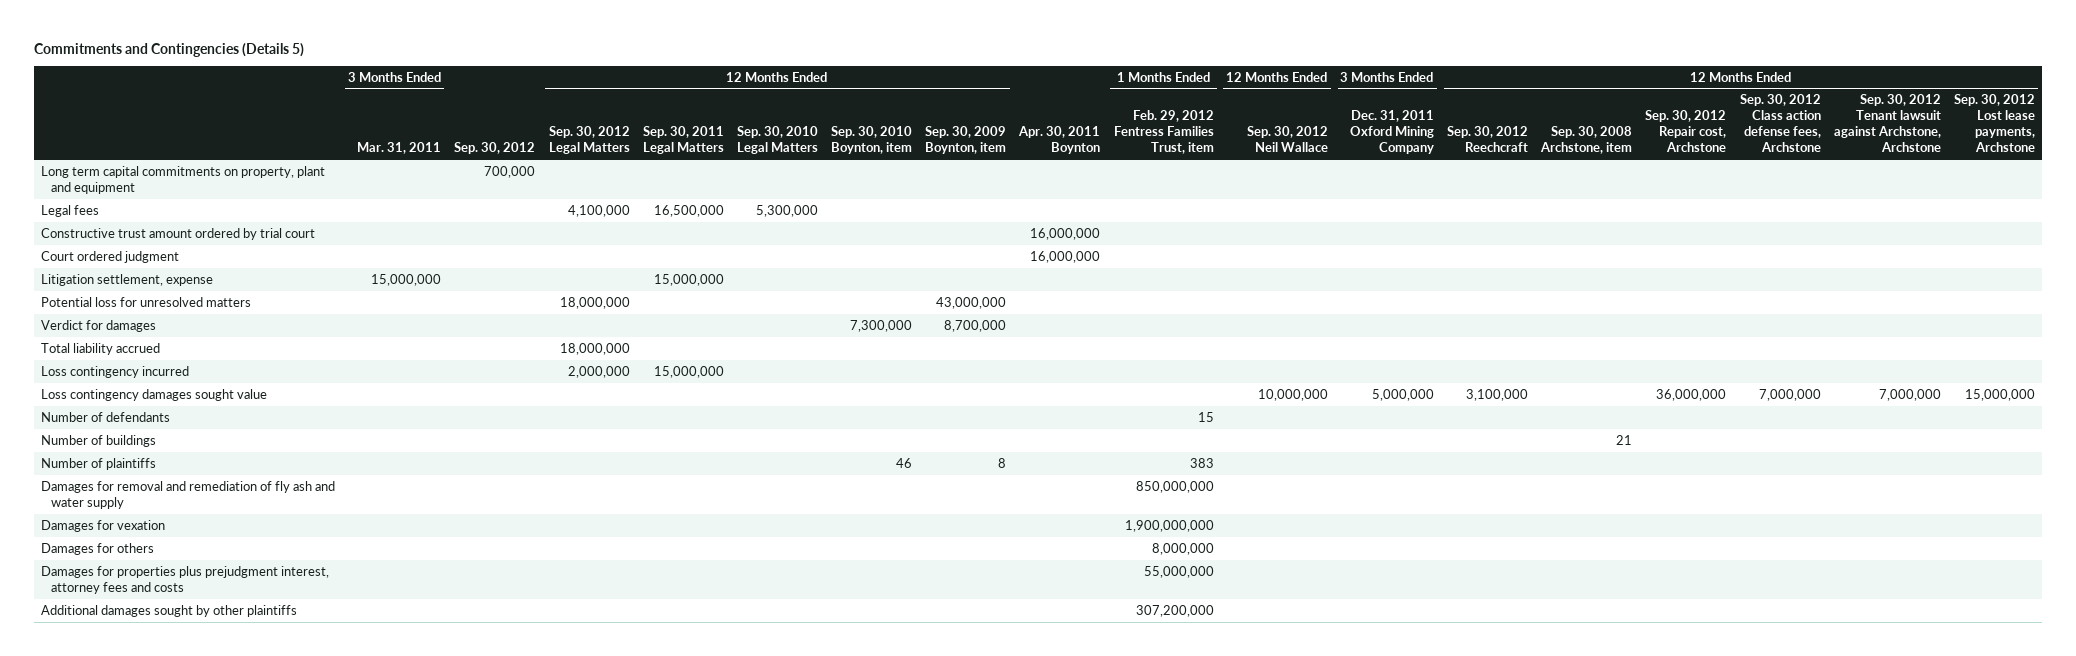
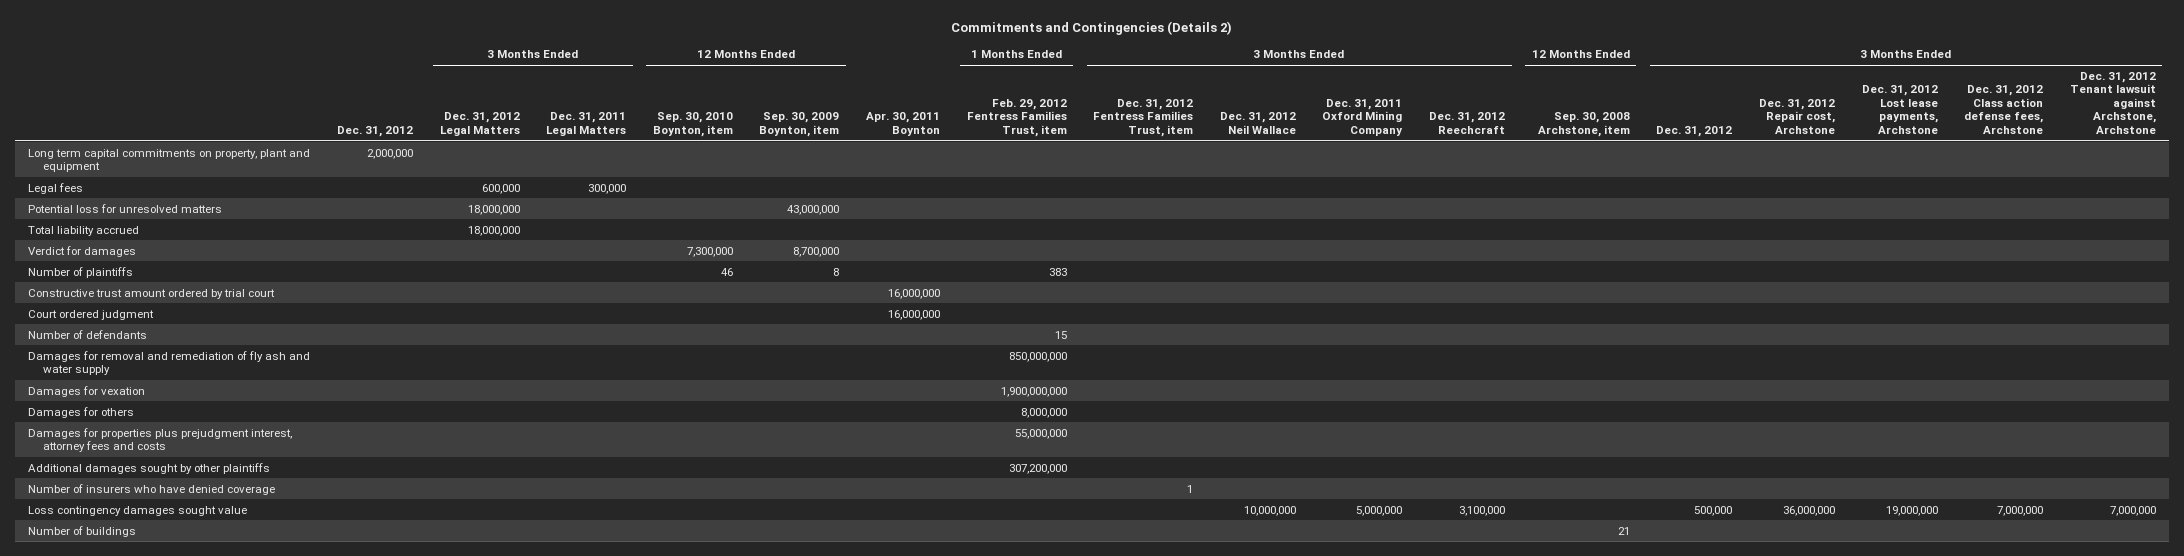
- Commitments and Contingencies (Details 5)
+ Commitments and Contingencies (Details 2)
- | 3 Months Ended Mar. 31, 2011 | Sep. 30, 2012 | 12 Months Ended Sep. 30, 2012 Legal Matters | 12 Months Ended Sep. 30, 2011 Legal Matters | 12 Months Ended Sep. 30, 2010 Legal Matters | 12 Months Ended Sep. 30, 2010 Boynton, item | 12 Months Ended Sep. 30, 2009 Boynton, item | Apr. 30, 2011 Boynton | 1 Months Ended Feb. 29, 2012 Fentress Families Trust, item | 12 Months Ended Sep. 30, 2012 Neil Wallace | 3 Months Ended Dec. 31, 2011 Oxford Mining Company | 12 Months Ended Sep. 30, 2012 Reechcraft | 12 Months Ended Sep. 30, 2008 Archstone, item | 12 Months Ended Sep. 30, 2012 Repair cost, Archstone | 12 Months Ended Sep. 30, 2012 Class action defense fees, Archstone | 12 Months Ended Sep. 30, 2012 Tenant lawsuit against Archstone, Archstone | 12 Months Ended Sep. 30, 2012 Lost lease payments, Archstone
+ | Dec. 31, 2012 | 3 Months Ended Dec. 31, 2012 Legal Matters | 3 Months Ended Dec. 31, 2011 Legal Matters | 12 Months Ended Sep. 30, 2010 Boynton, item | 12 Months Ended Sep. 30, 2009 Boynton, item | Apr. 30, 2011 Boynton | 1 Months Ended Feb. 29, 2012 Fentress Families Trust, item | 3 Months Ended Dec. 31, 2012 Fentress Families Trust, item | 3 Months Ended Dec. 31, 2012 Neil Wallace | 3 Months Ended Dec. 31, 2011 Oxford Mining Company | 3 Months Ended Dec. 31, 2012 Reechcraft | 12 Months Ended Sep. 30, 2008 Archstone, item | 3 Months Ended Dec. 31, 2012 | 3 Months Ended Dec. 31, 2012 Repair cost, Archstone | 3 Months Ended Dec. 31, 2012 Lost lease payments, Archstone | 3 Months Ended Dec. 31, 2012 Class action defense fees, Archstone | 3 Months Ended Dec. 31, 2012 Tenant lawsuit against Archstone, Archstone
- Litigation settlement, expense | 15,000,000 | | | 15,000,000 | | | | | | | | | | | | |
- Loss contingency incurred | | | 2,000,000 | 15,000,000 | | | | | | | | | | | | |
moved down: Verdict for damages | | | | 7,300,000 | 8,700,000 | | | | | | | | | | | |
moved down: Constructive trust amount ordered by trial court | | | | | | 16,000,000 | | | | | | | | | | |
moved down: Court ordered judgment | | | | | | 16,000,000 | | | | | | | | | | |
moved down: Number of defendants | | | | | | | 15 | | | | | | | | | |
+ Number of insurers who have denied coverage | | | | | | | | 1 | | | | | | | | |
moved down: Loss contingency damages sought value | | | | | | | | | 10,000,000 | 5,000,000 | 3,100,000 | | 500,000 | 36,000,000 | 19,000,000 | 7,000,000 | 7,000,000
moved down: Number of buildings | | | | | | | | | | | | 21 | | | | |

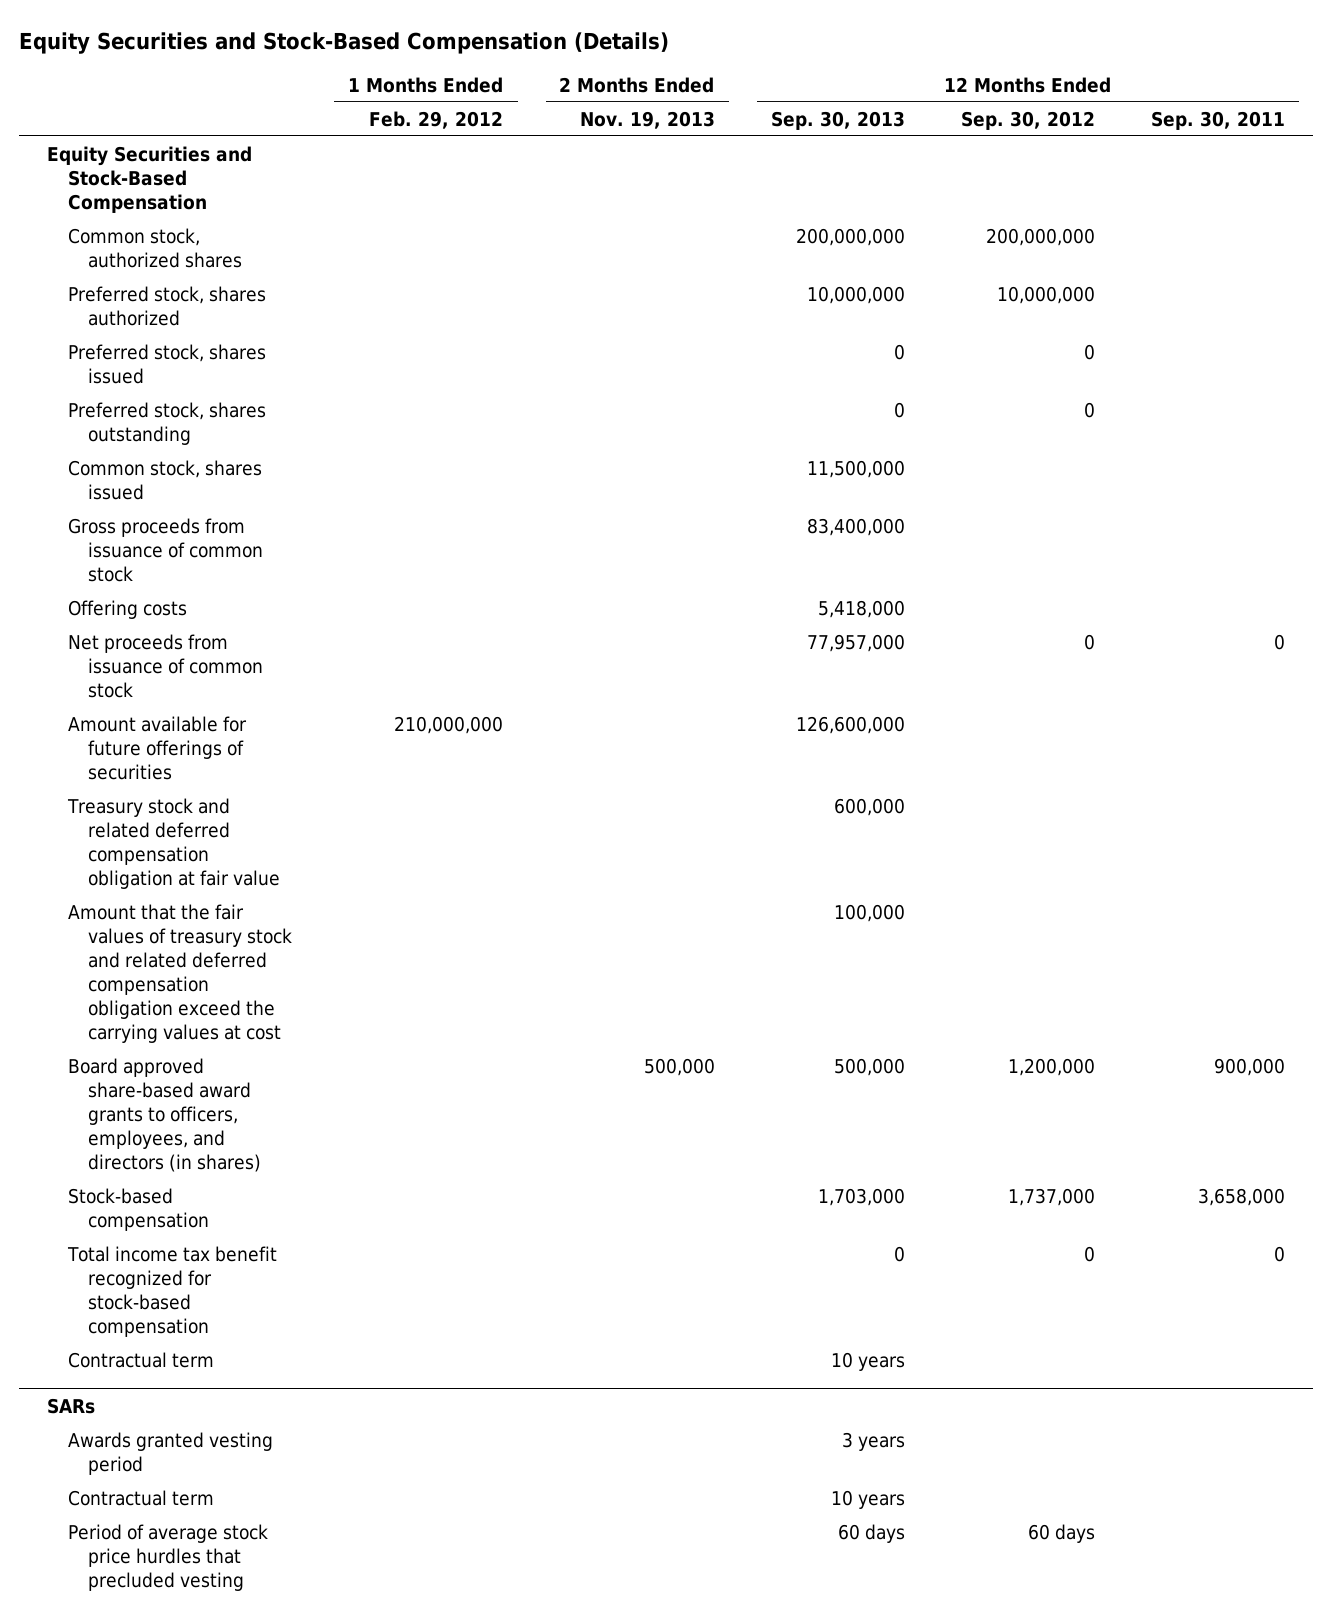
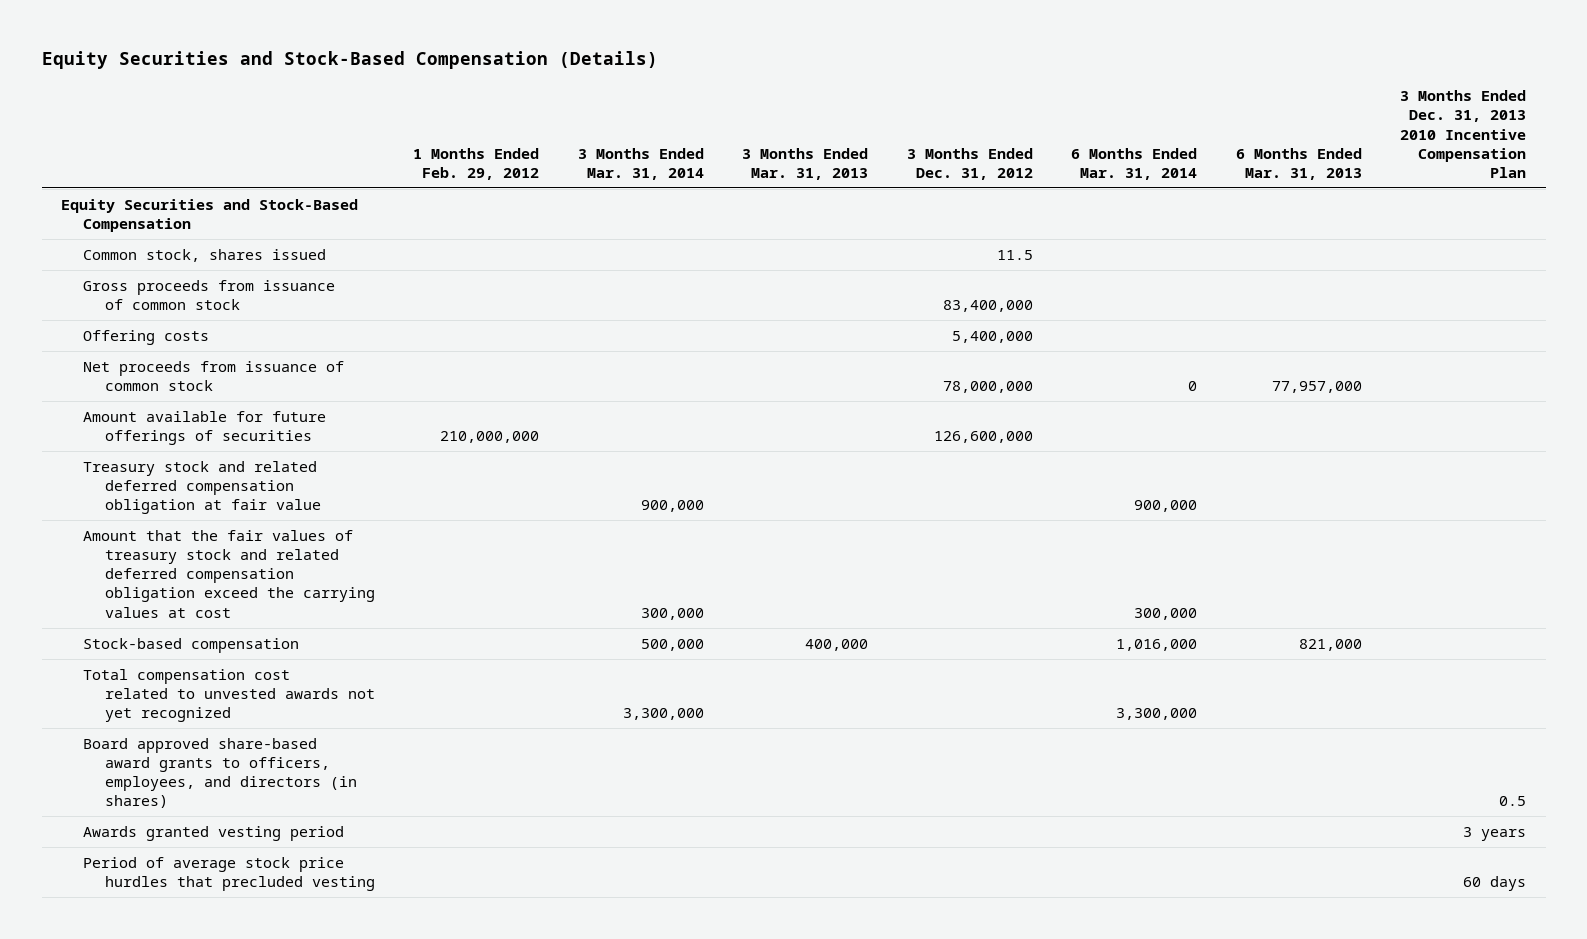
- | 1 Months Ended Feb. 29, 2012 | 2 Months Ended Nov. 19, 2013 | 12 Months Ended Sep. 30, 2013 | 12 Months Ended Sep. 30, 2012 | 12 Months Ended Sep. 30, 2011
+ | 1 Months Ended Feb. 29, 2012 | 3 Months Ended Mar. 31, 2014 | 3 Months Ended Mar. 31, 2013 | 3 Months Ended Dec. 31, 2012 | 6 Months Ended Mar. 31, 2014 | 6 Months Ended Mar. 31, 2013 | 3 Months Ended Dec. 31, 2013 2010 Incentive Compensation Plan
- Common stock, authorized shares | | | 200,000,000 | 200,000,000 |
- Preferred stock, shares authorized | | | 10,000,000 | 10,000,000 |
- Preferred stock, shares issued | | | 0 | 0 |
- Preferred stock, shares outstanding | | | 0 | 0 |
- Total income tax benefit recognized for stock-based compensation | | | 0 | 0 | 0
- Contractual term | | | 10 years | |
- SARs
- Awards granted vesting period | | | 3 years | |
- Contractual term | | | 10 years | |
- Period of average stock price hurdles that precluded vesting | | | 60 days | 60 days |
+ Total compensation cost related to unvested awards not yet recognized | | 3,300,000 | | | 3,300,000 | |
moved down: Board approved share-based award grants to officers, employees, and directors (in shares) | | | | | | | 0.5
+ Awards granted vesting period | | | | | | | 3 years
+ Period of average stock price hurdles that precluded vesting | | | | | | | 60 days

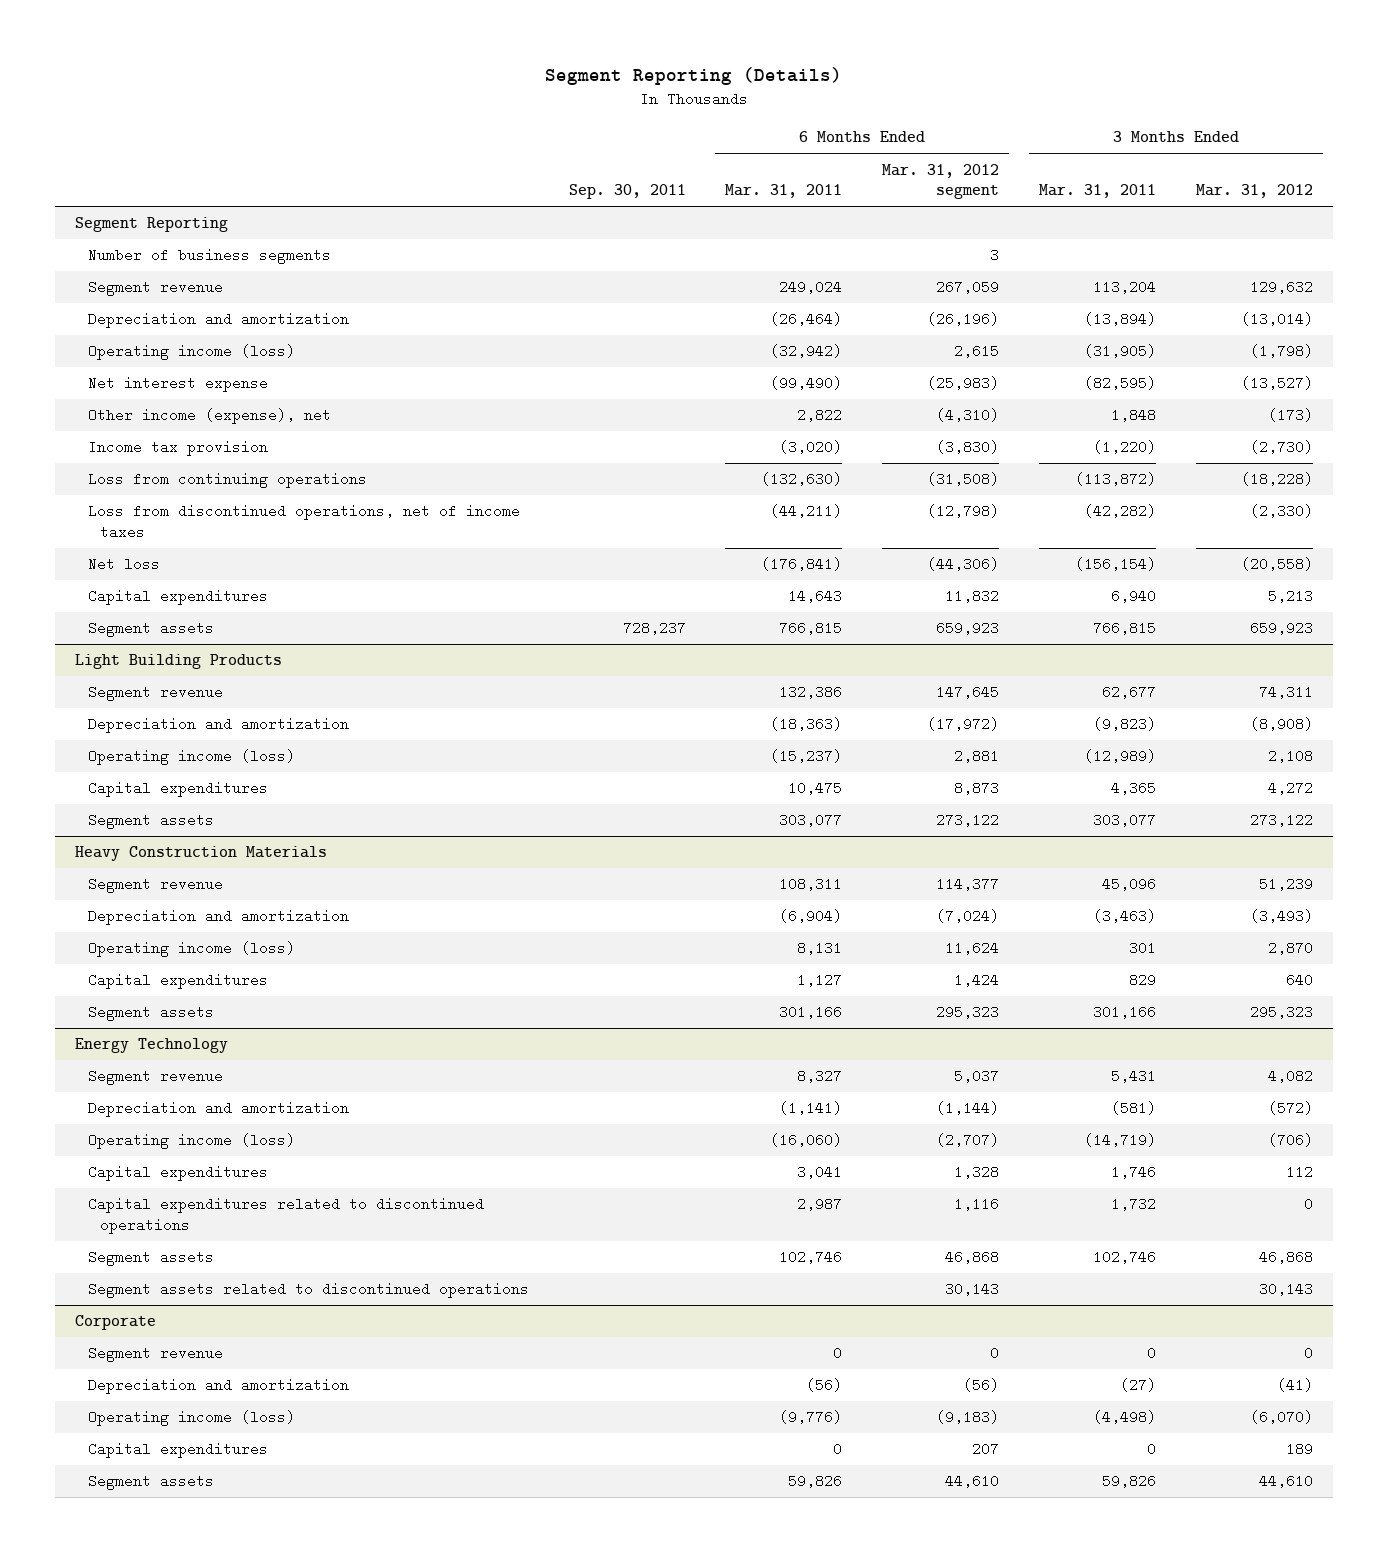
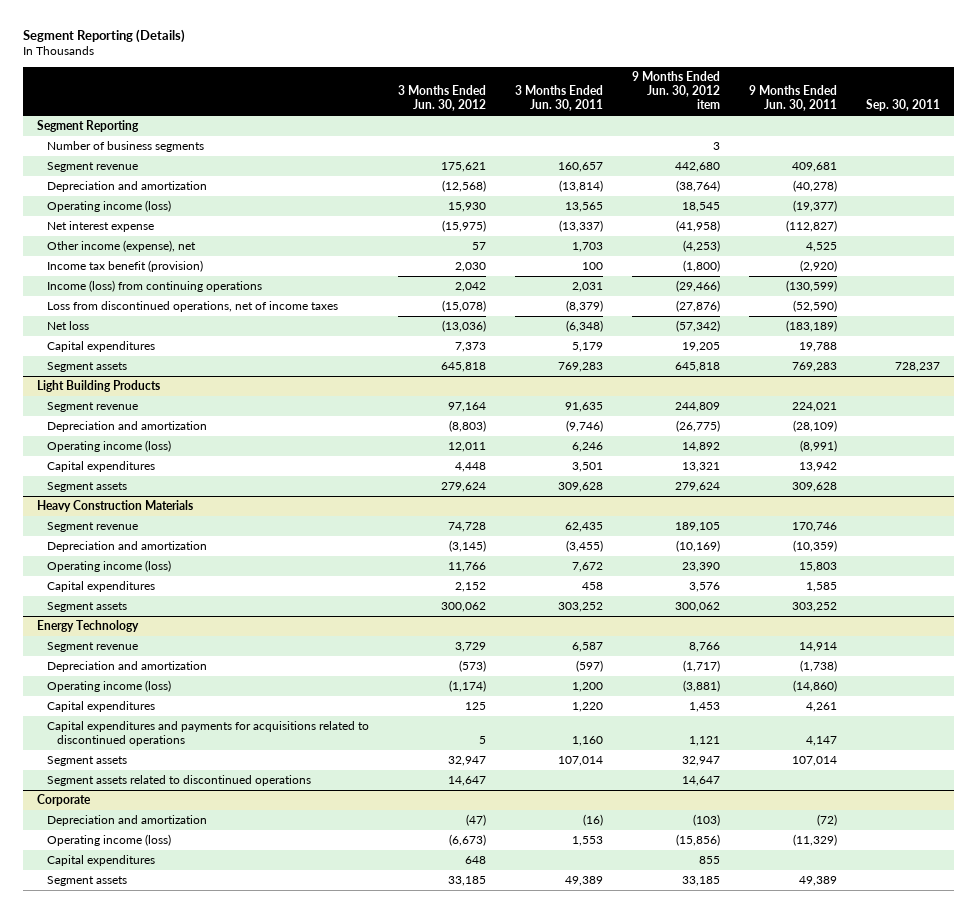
- | Sep. 30, 2011 | 6 Months Ended Mar. 31, 2011 | 6 Months Ended Mar. 31, 2012 segment | 3 Months Ended Mar. 31, 2011 | 3 Months Ended Mar. 31, 2012
+ | 3 Months Ended Jun. 30, 2012 | 3 Months Ended Jun. 30, 2011 | 9 Months Ended Jun. 30, 2012 item | 9 Months Ended Jun. 30, 2011 | Sep. 30, 2011
- Income tax provision | | (3,020) | (3,830) | (1,220) | (2,730)
- Loss from continuing operations | | (132,630) | (31,508) | (113,872) | (18,228)
+ Income tax benefit (provision) | 2,030 | 100 | (1,800) | (2,920) |
+ Income (loss) from continuing operations | 2,042 | 2,031 | (29,466) | (130,599) |
@ Energy Technology
- Capital expenditures related to discontinued operations | | 2,987 | 1,116 | 1,732 | 0
+ Capital expenditures and payments for acquisitions related to discontinued operations | 5 | 1,160 | 1,121 | 4,147 |
@ Corporate
- Segment revenue | | 0 | 0 | 0 | 0

